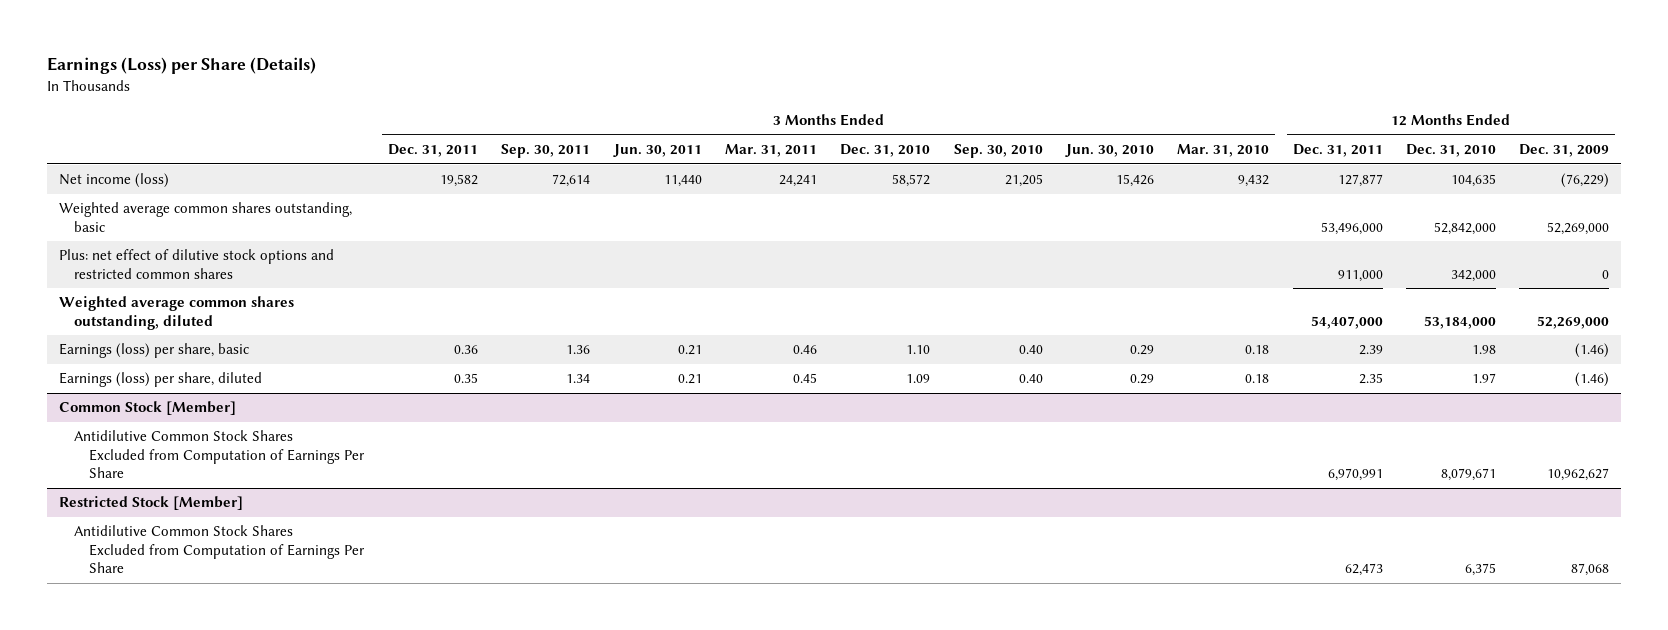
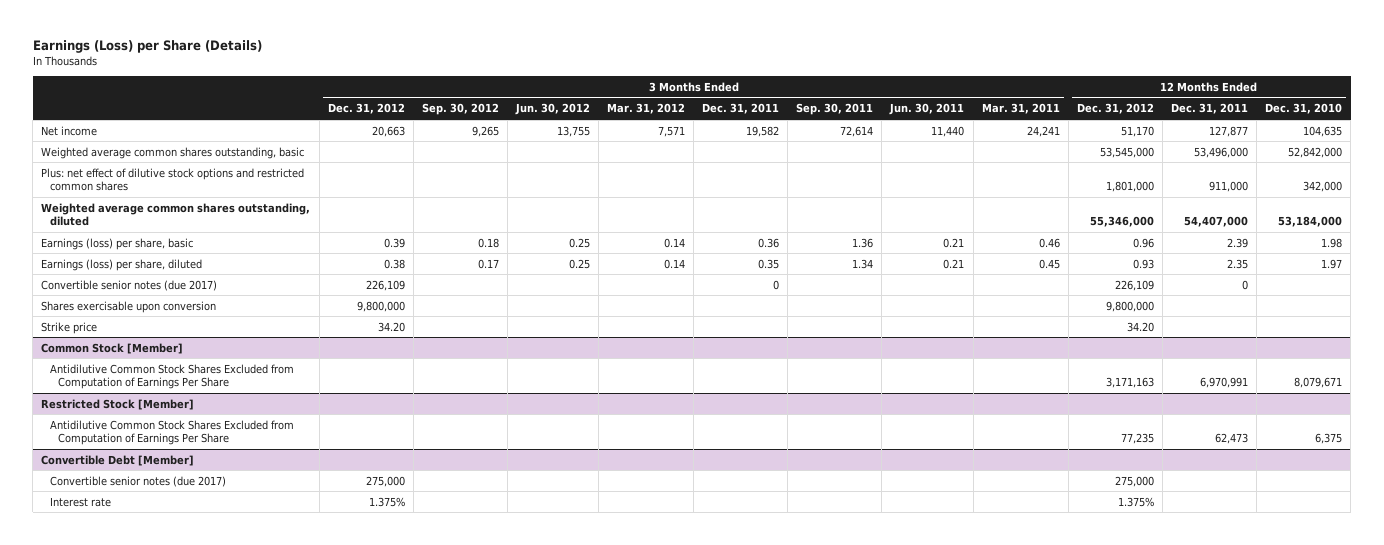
- | 3 Months Ended Dec. 31, 2011 | 3 Months Ended Sep. 30, 2011 | 3 Months Ended Jun. 30, 2011 | 3 Months Ended Mar. 31, 2011 | 3 Months Ended Dec. 31, 2010 | 3 Months Ended Sep. 30, 2010 | 3 Months Ended Jun. 30, 2010 | 3 Months Ended Mar. 31, 2010 | 12 Months Ended Dec. 31, 2011 | 12 Months Ended Dec. 31, 2010 | 12 Months Ended Dec. 31, 2009
+ | 3 Months Ended Dec. 31, 2012 | 3 Months Ended Sep. 30, 2012 | 3 Months Ended Jun. 30, 2012 | 3 Months Ended Mar. 31, 2012 | 3 Months Ended Dec. 31, 2011 | 3 Months Ended Sep. 30, 2011 | 3 Months Ended Jun. 30, 2011 | 3 Months Ended Mar. 31, 2011 | 12 Months Ended Dec. 31, 2012 | 12 Months Ended Dec. 31, 2011 | 12 Months Ended Dec. 31, 2010
- Net income (loss) | 19,582 | 72,614 | 11,440 | 24,241 | 58,572 | 21,205 | 15,426 | 9,432 | 127,877 | 104,635 | (76,229)
+ Net income | 20,663 | 9,265 | 13,755 | 7,571 | 19,582 | 72,614 | 11,440 | 24,241 | 51,170 | 127,877 | 104,635
+ Convertible senior notes (due 2017) | 226,109 | | | | 0 | | | | 226,109 | 0 |
+ Shares exercisable upon conversion | 9,800,000 | | | | | | | | 9,800,000 | |
+ Strike price | 34.20 | | | | | | | | 34.20 | |
+ Convertible Debt [Member]
+ Convertible senior notes (due 2017) | 275,000 | | | | | | | | 275,000 | |
+ Interest rate | 1.375% | | | | | | | | 1.375% | |

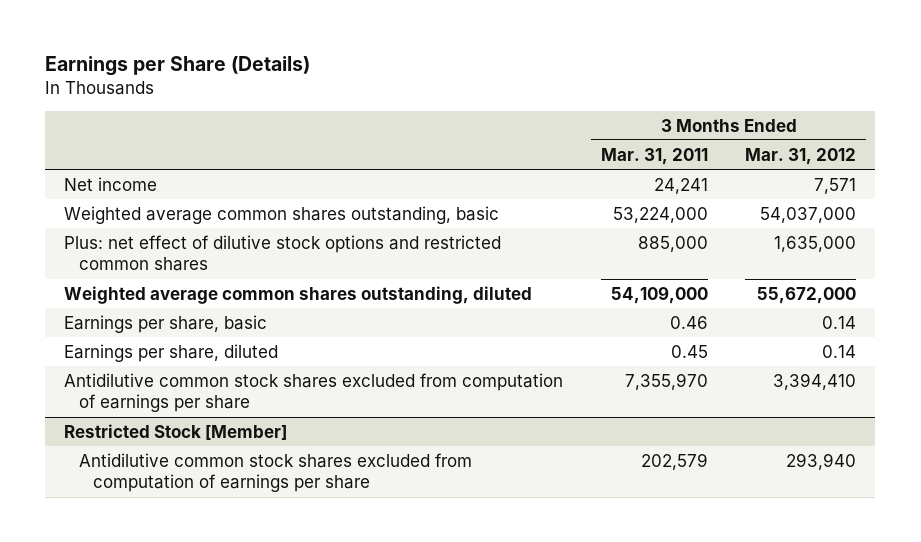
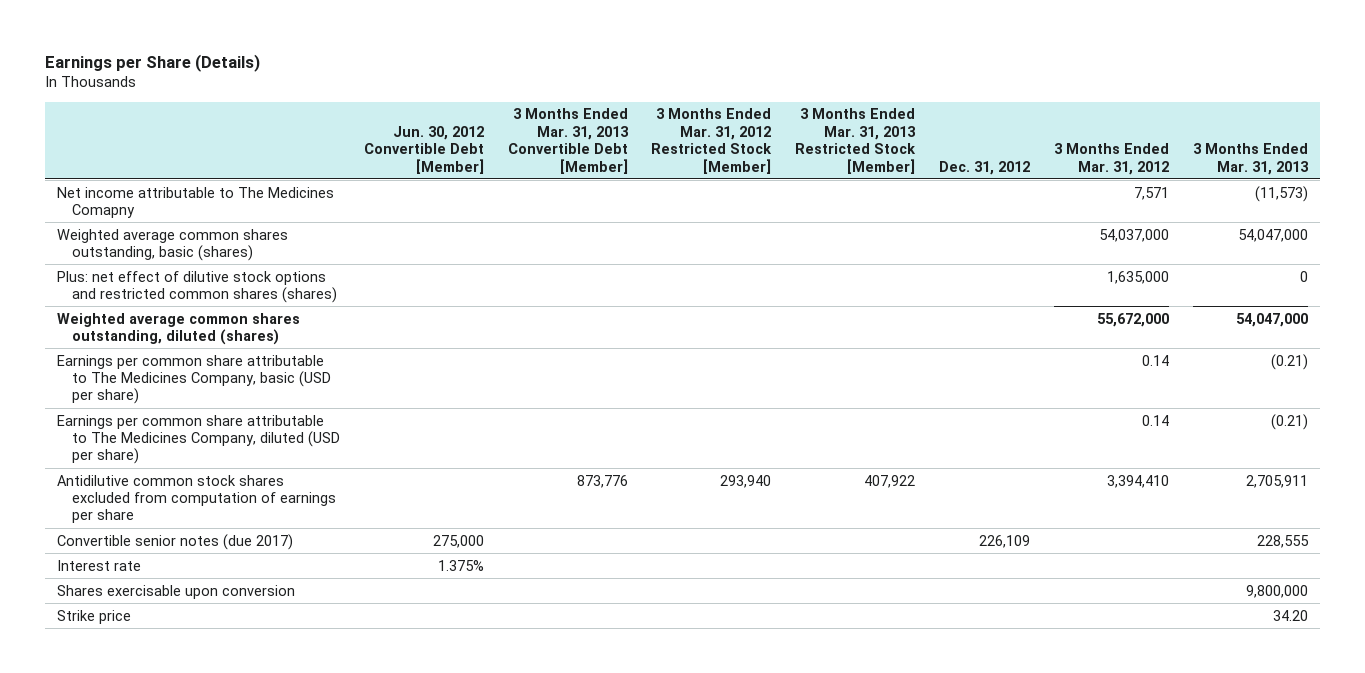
- | 3 Months Ended Mar. 31, 2011 | 3 Months Ended Mar. 31, 2012
+ | Jun. 30, 2012 Convertible Debt [Member] | 3 Months Ended Mar. 31, 2013 Convertible Debt [Member] | 3 Months Ended Mar. 31, 2012 Restricted Stock [Member] | 3 Months Ended Mar. 31, 2013 Restricted Stock [Member] | Dec. 31, 2012 | 3 Months Ended Mar. 31, 2012 | 3 Months Ended Mar. 31, 2013
- Net income | 24,241 | 7,571
- Weighted average common shares outstanding, basic | 53,224,000 | 54,037,000
- Plus: net effect of dilutive stock options and restricted common shares | 885,000 | 1,635,000
- Weighted average common shares outstanding, diluted | 54,109,000 | 55,672,000
- Earnings per share, basic | 0.46 | 0.14
- Earnings per share, diluted | 0.45 | 0.14
+ Net income attributable to The Medicines Comapny | | | | | | 7,571 | (11,573)
+ Weighted average common shares outstanding, basic (shares) | | | | | | 54,037,000 | 54,047,000
+ Plus: net effect of dilutive stock options and restricted common shares (shares) | | | | | | 1,635,000 | 0
+ Weighted average common shares outstanding, diluted (shares) | | | | | | 55,672,000 | 54,047,000
+ Earnings per common share attributable to The Medicines Company, basic (USD per share) | | | | | | 0.14 | (0.21)
+ Earnings per common share attributable to The Medicines Company, diluted (USD per share) | | | | | | 0.14 | (0.21)
- Restricted Stock [Member]
- Antidilutive common stock shares excluded from computation of earnings per share | 202,579 | 293,940
+ Convertible senior notes (due 2017) | 275,000 | | | | 226,109 | | 228,555
+ Interest rate | 1.375% | | | | | |
+ Shares exercisable upon conversion | | | | | | | 9,800,000
+ Strike price | | | | | | | 34.20

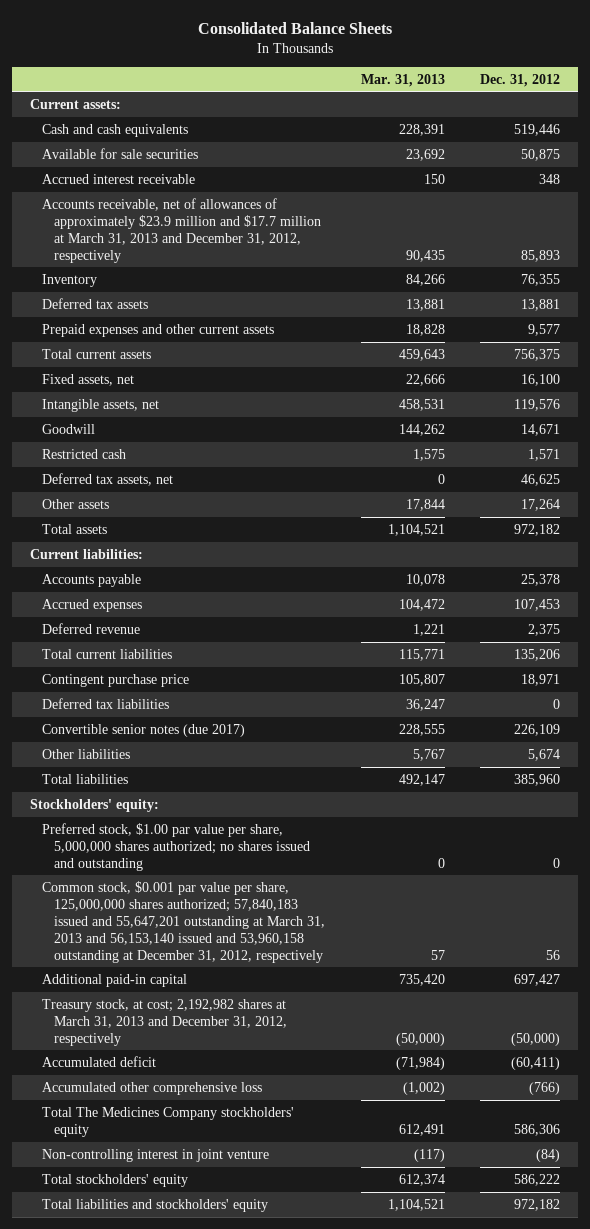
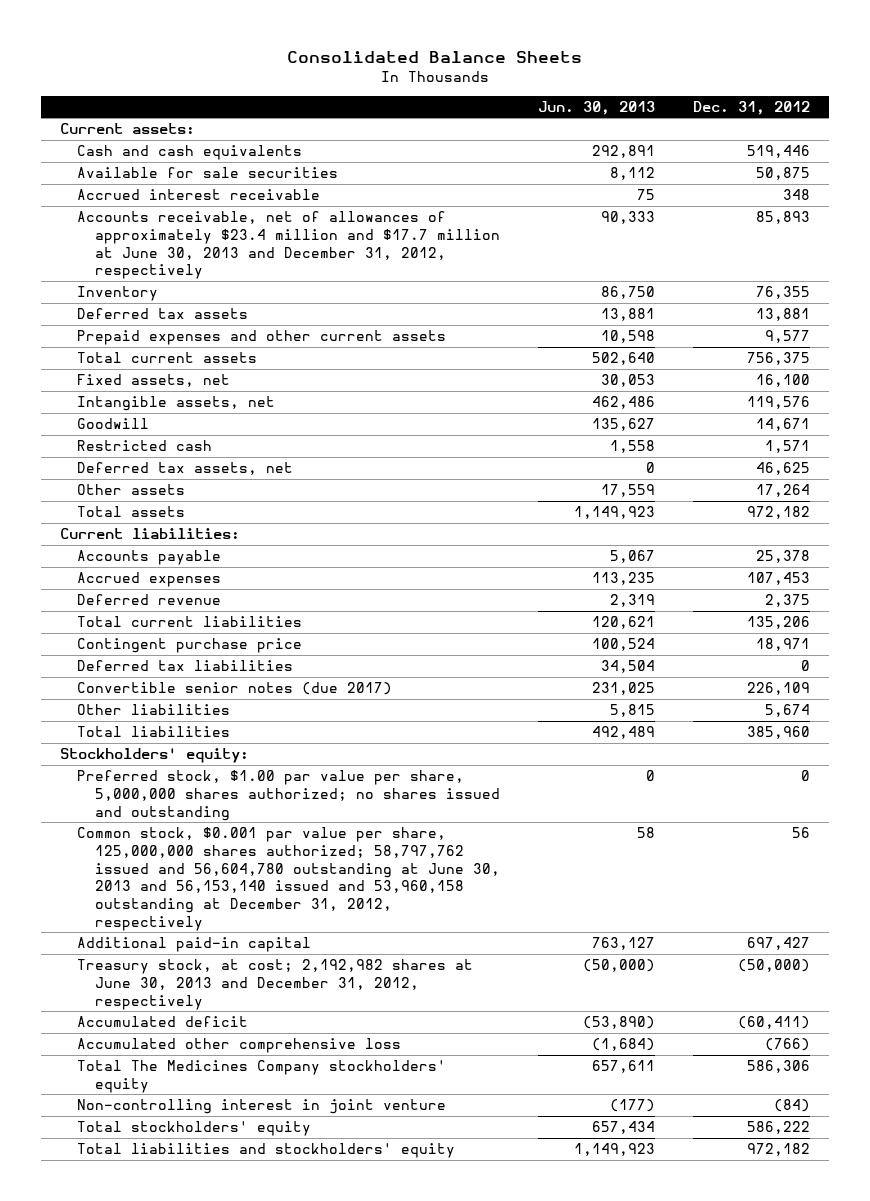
- | Mar. 31, 2013 | Dec. 31, 2012
+ | Jun. 30, 2013 | Dec. 31, 2012
- Accounts receivable, net of allowances of approximately $23.9 million and $17.7 million at March 31, 2013 and December 31, 2012, respectively | 90,435 | 85,893
+ Accounts receivable, net of allowances of approximately $23.4 million and $17.7 million at June 30, 2013 and December 31, 2012, respectively | 90,333 | 85,893
- Common stock, $0.001 par value per share, 125,000,000 shares authorized; 57,840,183 issued and 55,647,201 outstanding at March 31, 2013 and 56,153,140 issued and 53,960,158 outstanding at December 31, 2012, respectively | 57 | 56
+ Common stock, $0.001 par value per share, 125,000,000 shares authorized; 58,797,762 issued and 56,604,780 outstanding at June 30, 2013 and 56,153,140 issued and 53,960,158 outstanding at December 31, 2012, respectively | 58 | 56
- Treasury stock, at cost; 2,192,982 shares at March 31, 2013 and December 31, 2012, respectively | (50,000) | (50,000)
+ Treasury stock, at cost; 2,192,982 shares at June 30, 2013 and December 31, 2012, respectively | (50,000) | (50,000)

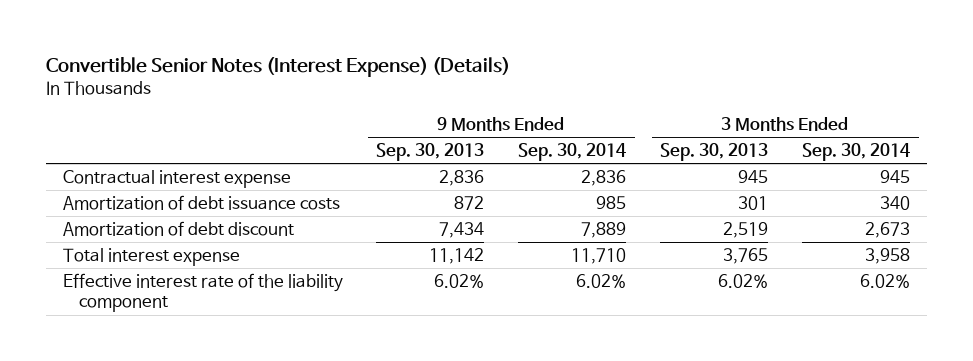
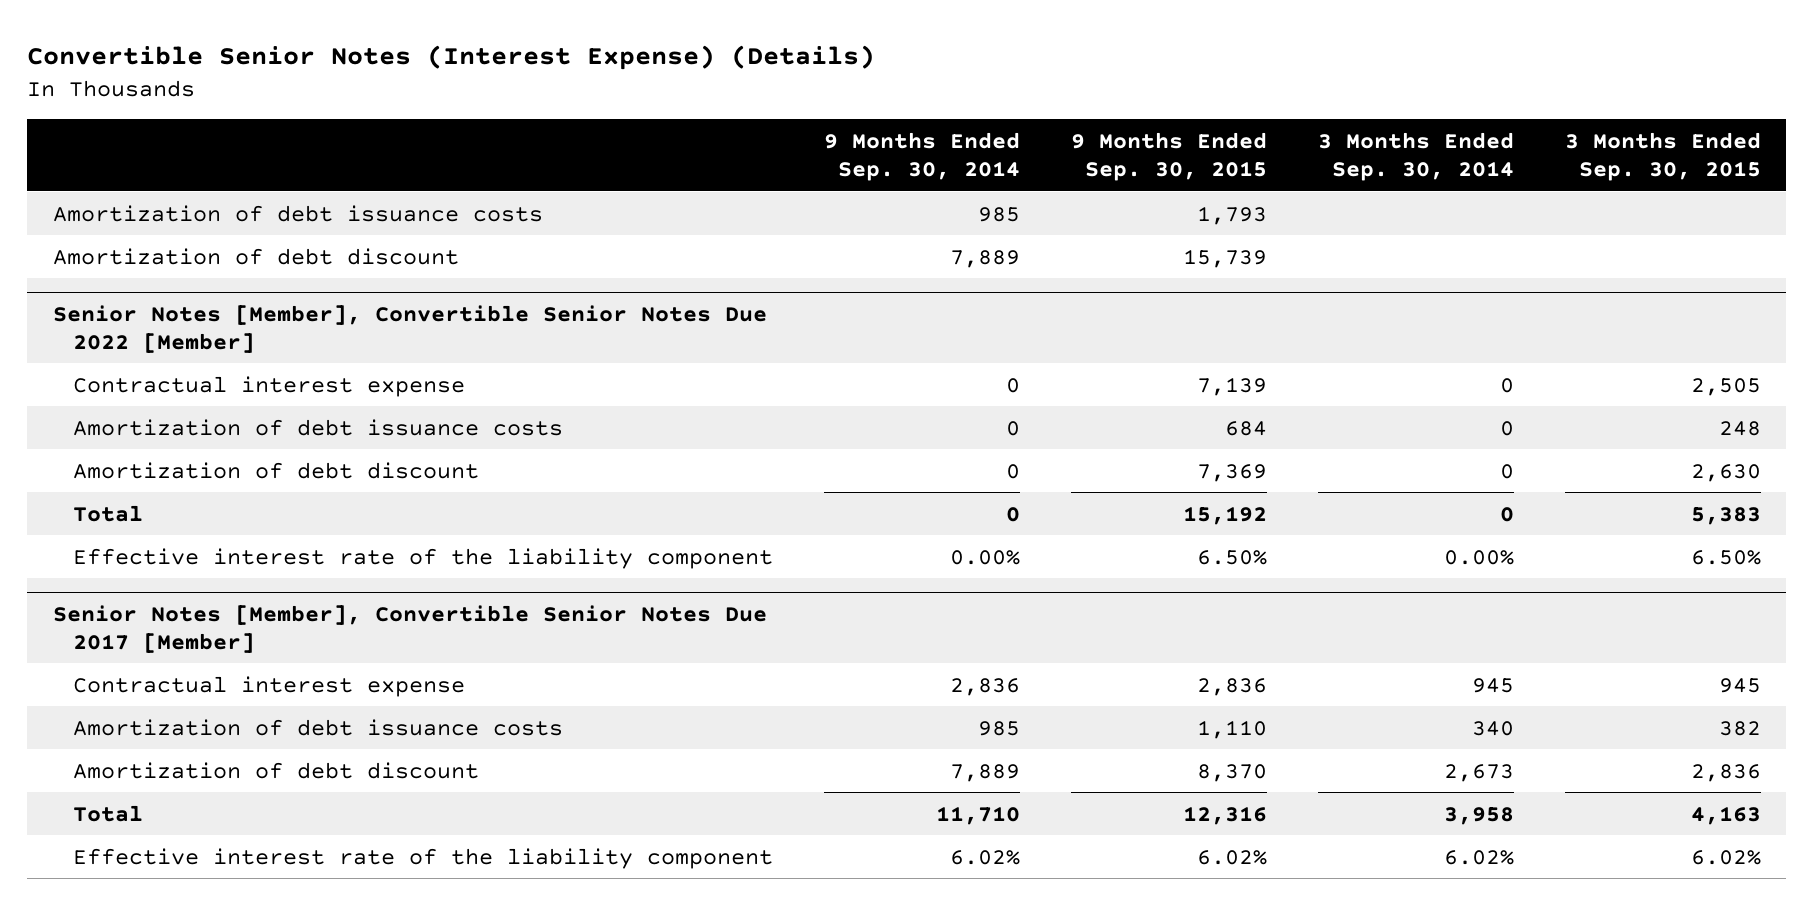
- | 9 Months Ended Sep. 30, 2013 | 9 Months Ended Sep. 30, 2014 | 3 Months Ended Sep. 30, 2013 | 3 Months Ended Sep. 30, 2014
+ | 9 Months Ended Sep. 30, 2014 | 9 Months Ended Sep. 30, 2015 | 3 Months Ended Sep. 30, 2014 | 3 Months Ended Sep. 30, 2015
+ Amortization of debt issuance costs | 985 | 1,793 | |
+ Amortization of debt discount | 7,889 | 15,739 | |
+ Senior Notes [Member], Convertible Senior Notes Due 2022 [Member]
+ Contractual interest expense | 0 | 7,139 | 0 | 2,505
+ Amortization of debt issuance costs | 0 | 684 | 0 | 248
+ Amortization of debt discount | 0 | 7,369 | 0 | 2,630
+ Total | 0 | 15,192 | 0 | 5,383
+ Effective interest rate of the liability component | 0.00% | 6.50% | 0.00% | 6.50%
+ Senior Notes [Member], Convertible Senior Notes Due 2017 [Member]
- Total interest expense | 11,142 | 11,710 | 3,765 | 3,958
+ Total | 11,710 | 12,316 | 3,958 | 4,163

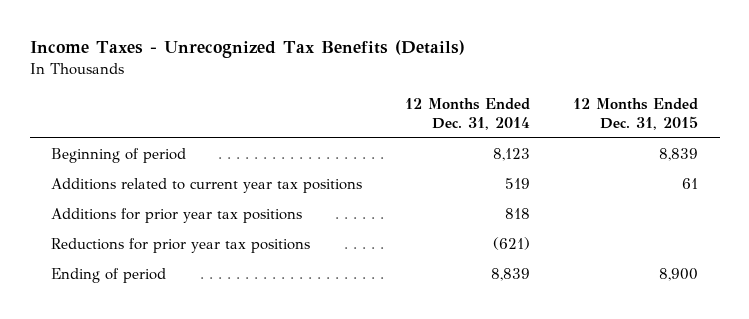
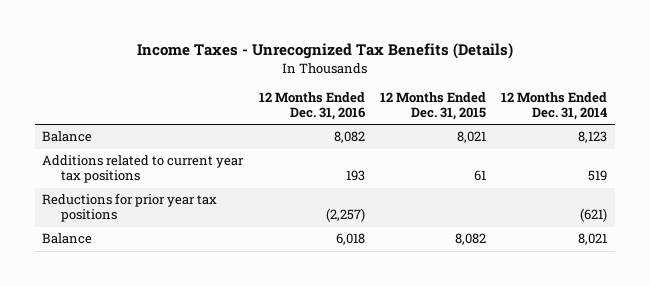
- | 12 Months Ended Dec. 31, 2014 | 12 Months Ended Dec. 31, 2015
+ | 12 Months Ended Dec. 31, 2016 | 12 Months Ended Dec. 31, 2015 | 12 Months Ended Dec. 31, 2014
- Beginning of period | 8,123 | 8,839
+ Balance | 8,082 | 8,021 | 8,123
- Additions for prior year tax positions | 818 |
- Ending of period | 8,839 | 8,900
+ Balance | 6,018 | 8,082 | 8,021

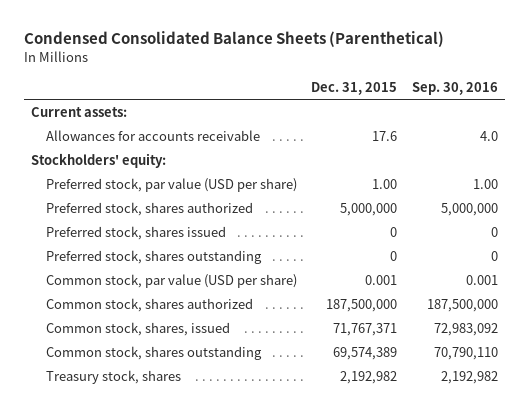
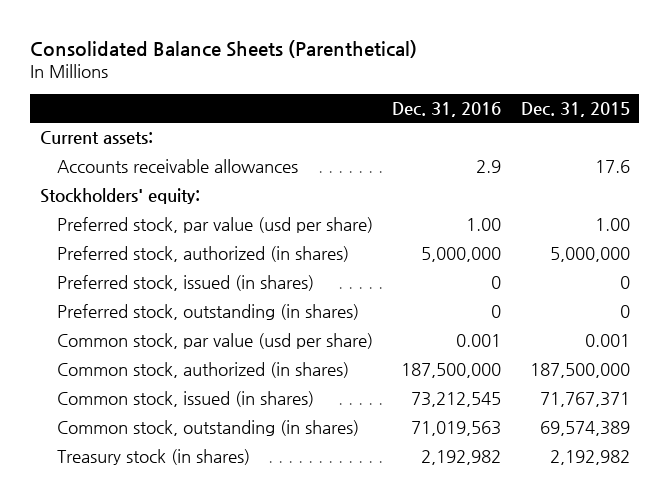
- Condensed Consolidated Balance Sheets (Parenthetical)
+ Consolidated Balance Sheets (Parenthetical)
- | Dec. 31, 2015 | Sep. 30, 2016
+ | Dec. 31, 2016 | Dec. 31, 2015
- Allowances for accounts receivable | 17.6 | 4.0
+ Accounts receivable allowances | 2.9 | 17.6
- Preferred stock, par value (USD per share) | 1.00 | 1.00
- Preferred stock, shares authorized | 5,000,000 | 5,000,000
- Preferred stock, shares issued | 0 | 0
- Preferred stock, shares outstanding | 0 | 0
- Common stock, par value (USD per share) | 0.001 | 0.001
- Common stock, shares authorized | 187,500,000 | 187,500,000
- Common stock, shares, issued | 71,767,371 | 72,983,092
- Common stock, shares outstanding | 69,574,389 | 70,790,110
- Treasury stock, shares | 2,192,982 | 2,192,982
+ Preferred stock, par value (usd per share) | 1.00 | 1.00
+ Preferred stock, authorized (in shares) | 5,000,000 | 5,000,000
+ Preferred stock, issued (in shares) | 0 | 0
+ Preferred stock, outstanding (in shares) | 0 | 0
+ Common stock, par value (usd per share) | 0.001 | 0.001
+ Common stock, authorized (in shares) | 187,500,000 | 187,500,000
+ Common stock, issued (in shares) | 73,212,545 | 71,767,371
+ Common stock, outstanding (in shares) | 71,019,563 | 69,574,389
+ Treasury stock (in shares) | 2,192,982 | 2,192,982

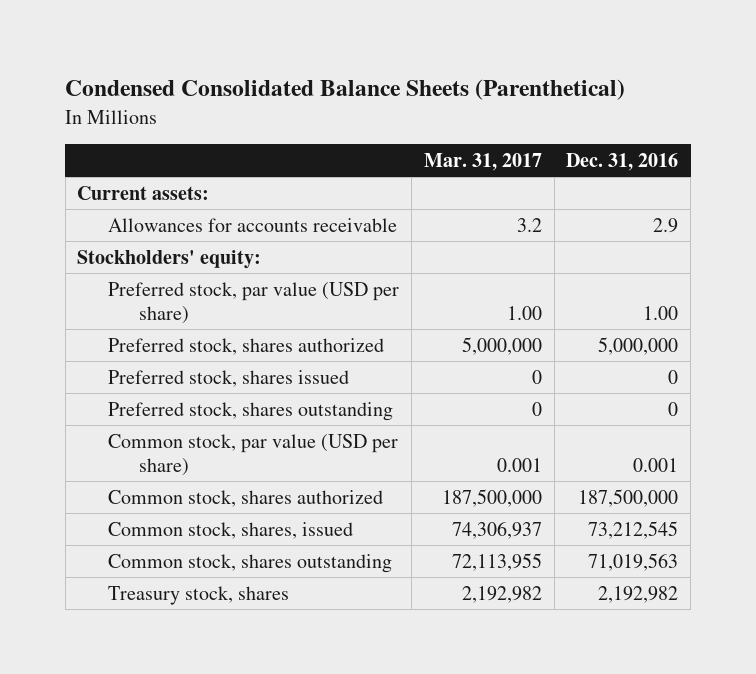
- Consolidated Balance Sheets (Parenthetical)
+ Condensed Consolidated Balance Sheets (Parenthetical)
- | Dec. 31, 2016 | Dec. 31, 2015
+ | Mar. 31, 2017 | Dec. 31, 2016
- Accounts receivable allowances | 2.9 | 17.6
+ Allowances for accounts receivable | 3.2 | 2.9
- Preferred stock, par value (usd per share) | 1.00 | 1.00
- Preferred stock, authorized (in shares) | 5,000,000 | 5,000,000
- Preferred stock, issued (in shares) | 0 | 0
- Preferred stock, outstanding (in shares) | 0 | 0
- Common stock, par value (usd per share) | 0.001 | 0.001
- Common stock, authorized (in shares) | 187,500,000 | 187,500,000
- Common stock, issued (in shares) | 73,212,545 | 71,767,371
- Common stock, outstanding (in shares) | 71,019,563 | 69,574,389
- Treasury stock (in shares) | 2,192,982 | 2,192,982
+ Preferred stock, par value (USD per share) | 1.00 | 1.00
+ Preferred stock, shares authorized | 5,000,000 | 5,000,000
+ Preferred stock, shares issued | 0 | 0
+ Preferred stock, shares outstanding | 0 | 0
+ Common stock, par value (USD per share) | 0.001 | 0.001
+ Common stock, shares authorized | 187,500,000 | 187,500,000
+ Common stock, shares, issued | 74,306,937 | 73,212,545
+ Common stock, shares outstanding | 72,113,955 | 71,019,563
+ Treasury stock, shares | 2,192,982 | 2,192,982

